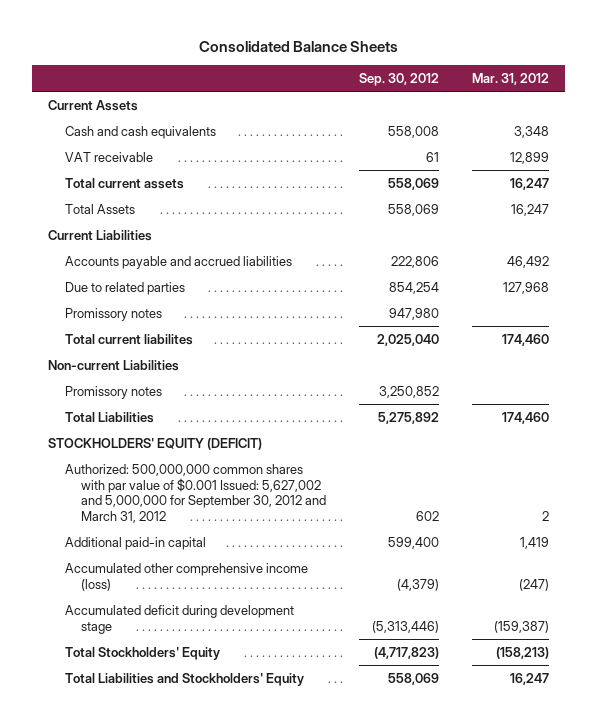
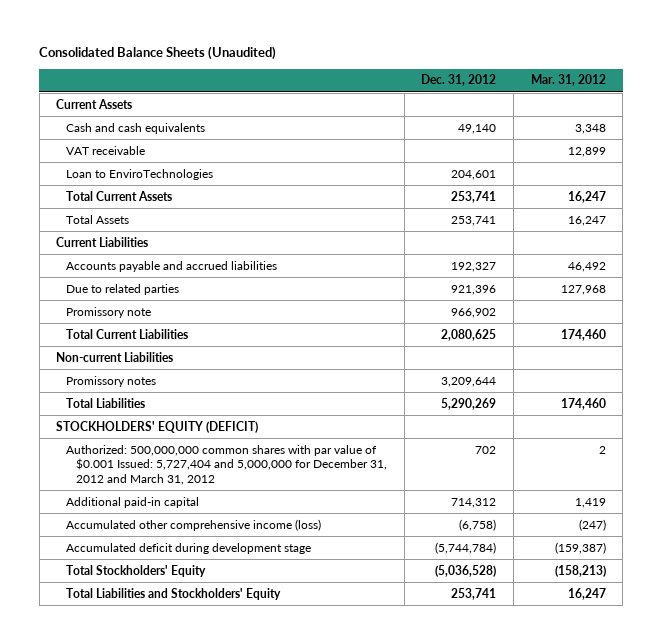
- Consolidated Balance Sheets
+ Consolidated Balance Sheets (Unaudited)
- | Sep. 30, 2012 | Mar. 31, 2012
+ | Dec. 31, 2012 | Mar. 31, 2012
- Total current assets | 558,069 | 16,247
+ Loan to EnviroTechnologies | 204,601 |
+ Total Current Assets | 253,741 | 16,247
- Promissory notes | 947,980 |
- Total current liabilites | 2,025,040 | 174,460
+ Promissory note | 966,902 |
+ Total Current Liabilities | 2,080,625 | 174,460
- Authorized: 500,000,000 common shares with par value of $0.001 Issued: 5,627,002 and 5,000,000 for September 30, 2012 and March 31, 2012 | 602 | 2
+ Authorized: 500,000,000 common shares with par value of $0.001 Issued: 5,727,404 and 5,000,000 for December 31, 2012 and March 31, 2012 | 702 | 2

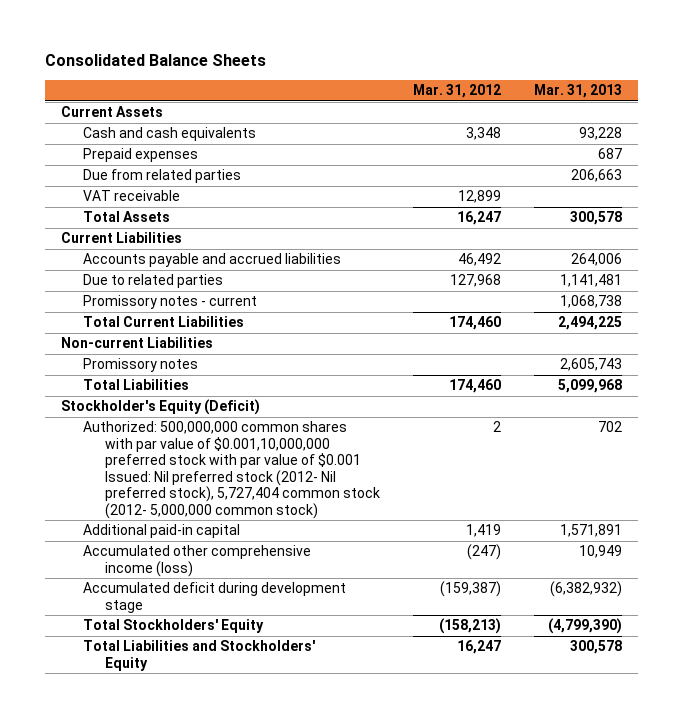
- Consolidated Balance Sheets (Unaudited)
+ Consolidated Balance Sheets
- | Dec. 31, 2012 | Mar. 31, 2012
+ | Mar. 31, 2012 | Mar. 31, 2013
+ Prepaid expenses | | 687
+ Due from related parties | | 206,663
- Loan to EnviroTechnologies | 204,601 |
- Total Current Assets | 253,741 | 16,247
- Promissory note | 966,902 |
+ Promissory notes - current | | 1,068,738
- STOCKHOLDERS' EQUITY (DEFICIT)
- Authorized: 500,000,000 common shares with par value of $0.001 Issued: 5,727,404 and 5,000,000 for December 31, 2012 and March 31, 2012 | 702 | 2
+ Stockholder's Equity (Deficit)
+ Authorized: 500,000,000 common shares with par value of $0.001,10,000,000 preferred stock with par value of $0.001 Issued: Nil preferred stock (2012- Nil preferred stock), 5,727,404 common stock (2012- 5,000,000 common stock) | 2 | 702

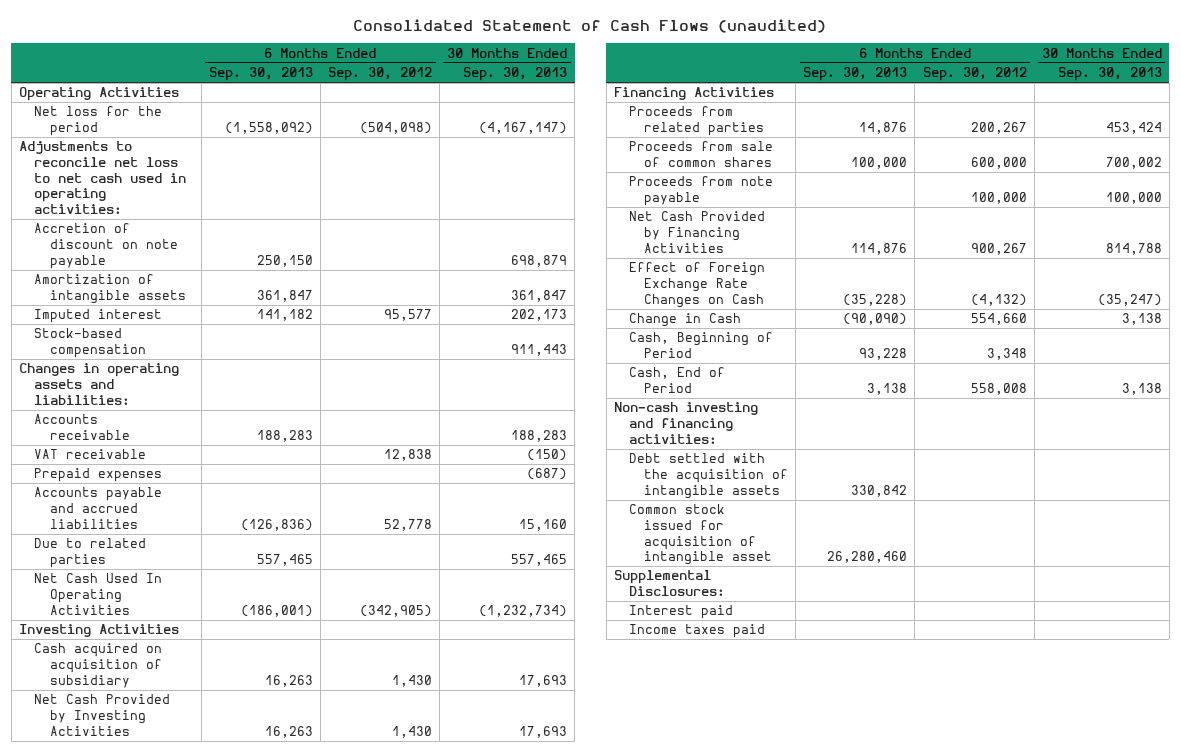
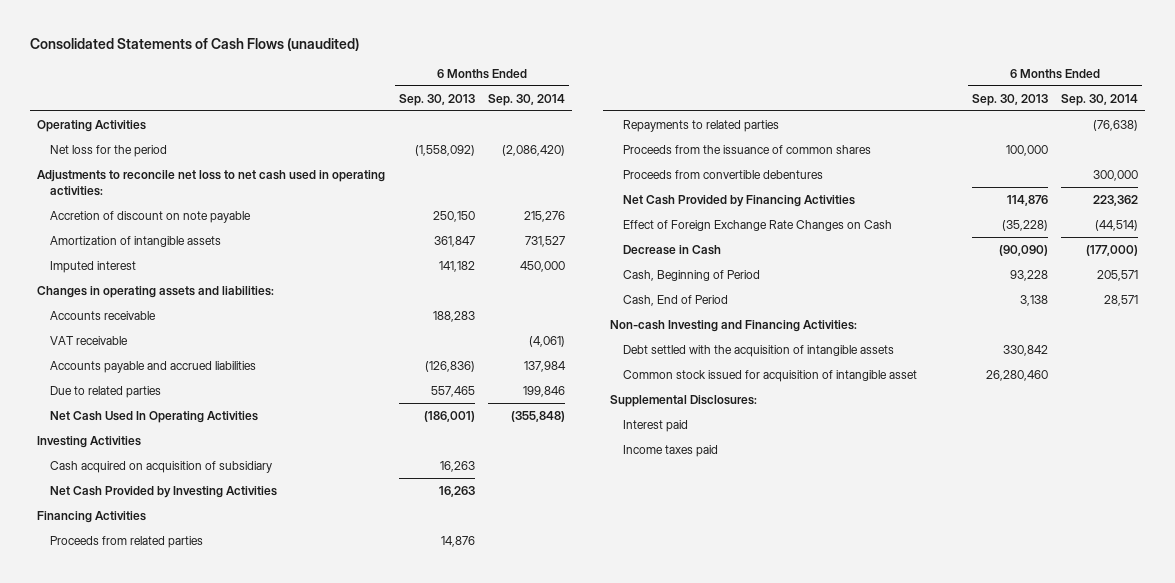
- Consolidated Statement of Cash Flows (unaudited)
+ Consolidated Statements of Cash Flows (unaudited)
- | 6 Months Ended Sep. 30, 2013 | 6 Months Ended Sep. 30, 2012 | 30 Months Ended Sep. 30, 2013
+ | 6 Months Ended Sep. 30, 2013 | 6 Months Ended Sep. 30, 2014
- Stock-based compensation | | | 911,443
- Prepaid expenses | | | (687)
- Proceeds from sale of common shares | 100,000 | 600,000 | 700,002
- Proceeds from note payable | | 100,000 | 100,000
+ Repayments to related parties | | (76,638)
+ Proceeds from the issuance of common shares | 100,000 |
+ Proceeds from convertible debentures | | 300,000
- Change in Cash | (90,090) | 554,660 | 3,138
+ Decrease in Cash | (90,090) | (177,000)
- Non-cash investing and financing activities:
+ Non-cash Investing and Financing Activities:

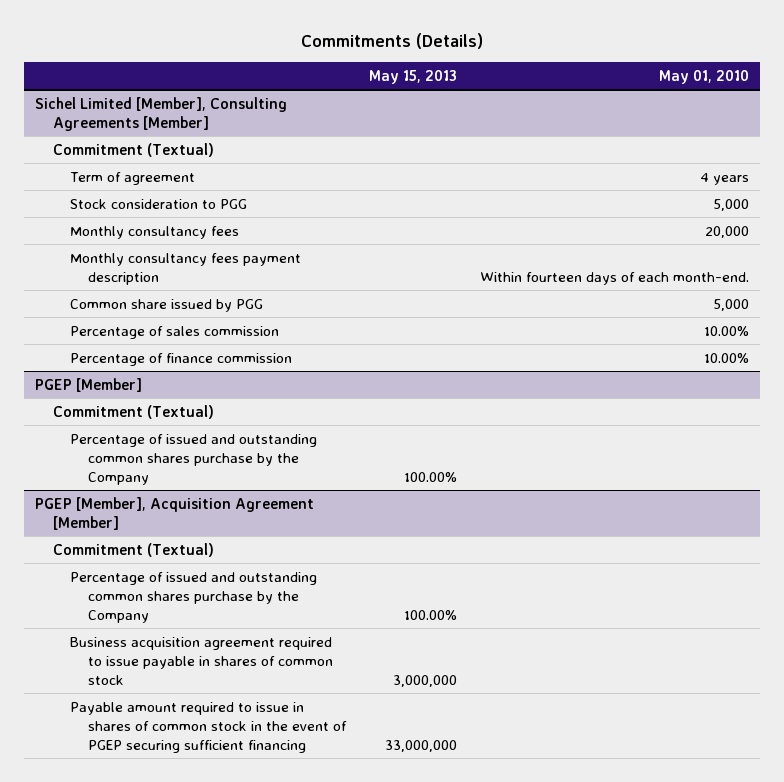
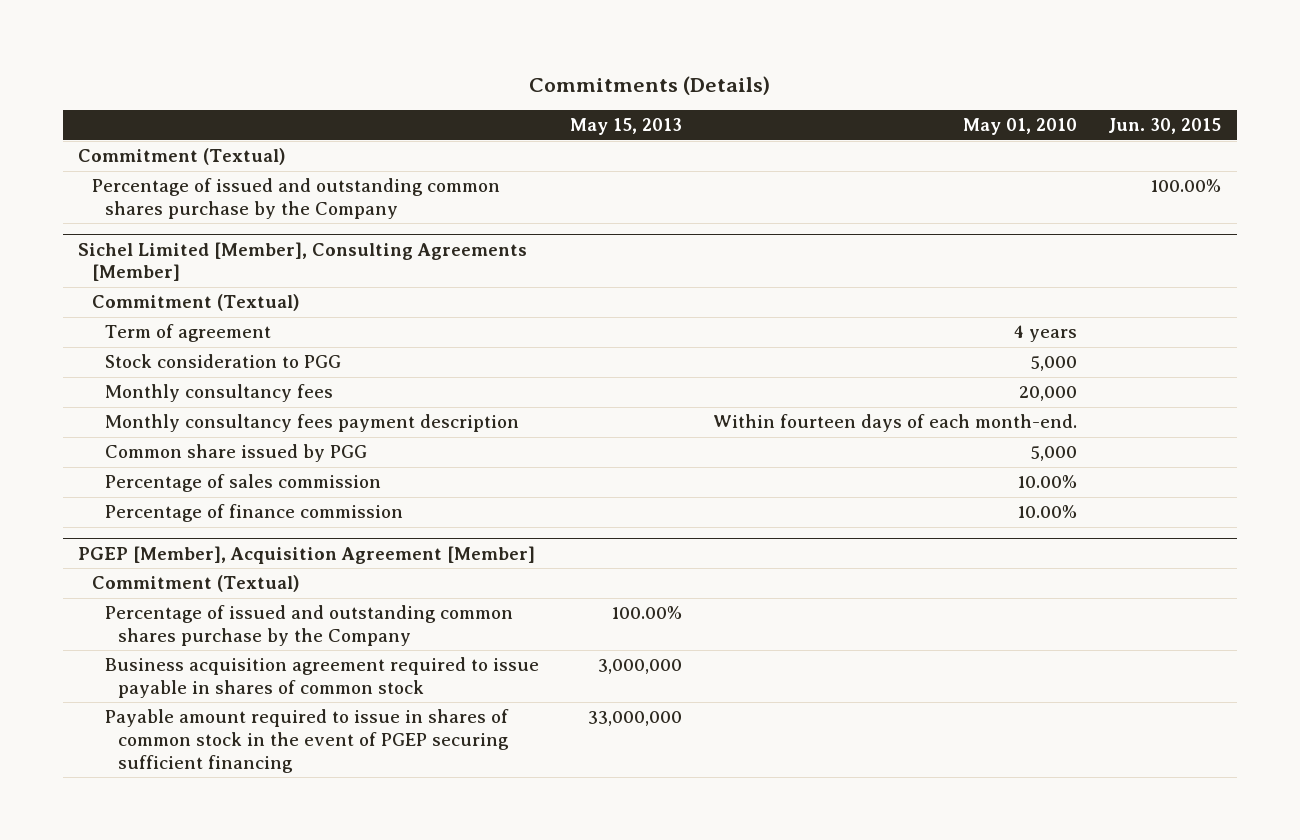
- | May 15, 2013 | May 01, 2010
+ | May 15, 2013 | May 01, 2010 | Jun. 30, 2015
+ Commitment (Textual)
+ Percentage of issued and outstanding common shares purchase by the Company | | | 100.00%
- PGEP [Member]
- Commitment (Textual)
- Percentage of issued and outstanding common shares purchase by the Company | 100.00% |

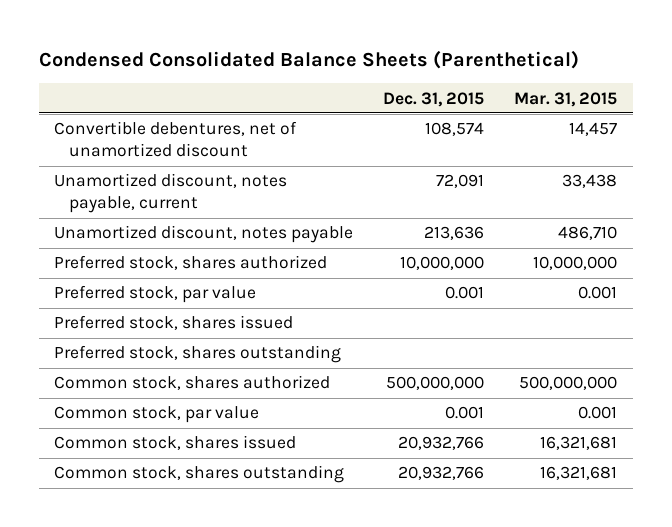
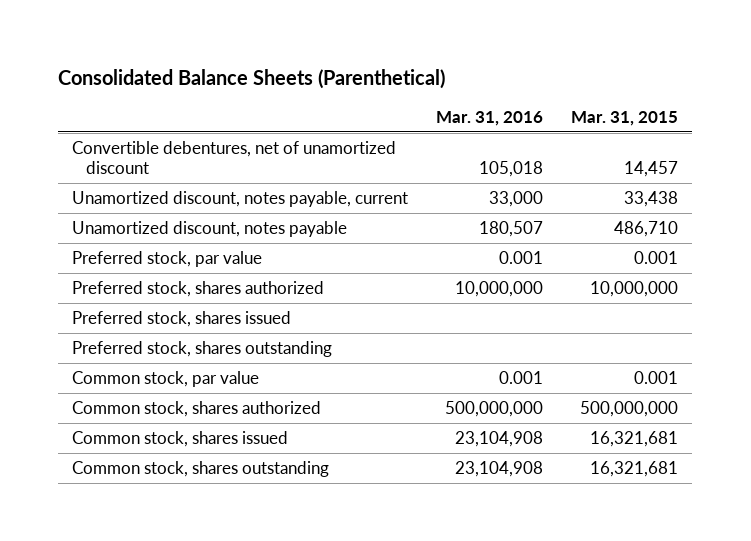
- Condensed Consolidated Balance Sheets (Parenthetical)
+ Consolidated Balance Sheets (Parenthetical)
- | Dec. 31, 2015 | Mar. 31, 2015
+ | Mar. 31, 2016 | Mar. 31, 2015
moved down: Preferred stock, shares authorized | 10,000,000 | 10,000,000
moved down: Common stock, shares authorized | 500,000,000 | 500,000,000

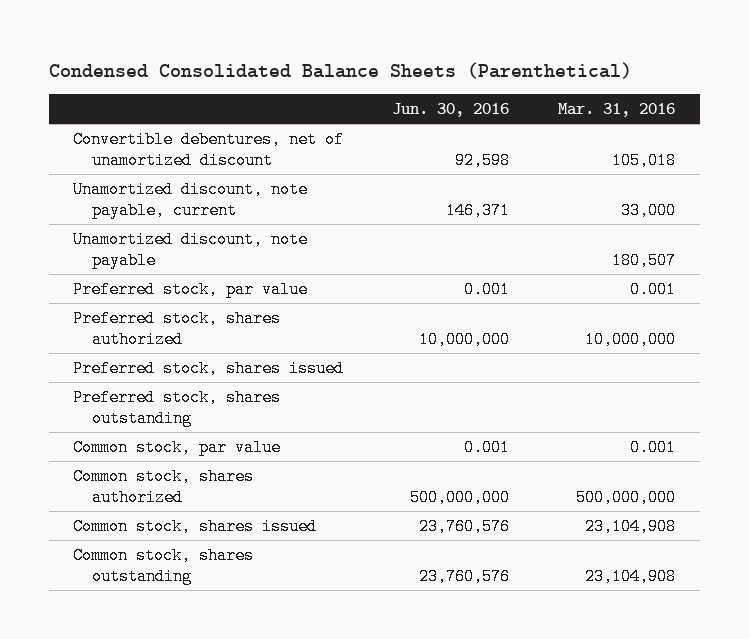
- Consolidated Balance Sheets (Parenthetical)
+ Condensed Consolidated Balance Sheets (Parenthetical)
- | Mar. 31, 2016 | Mar. 31, 2015
+ | Jun. 30, 2016 | Mar. 31, 2016
- Unamortized discount, notes payable, current | 33,000 | 33,438
- Unamortized discount, notes payable | 180,507 | 486,710
+ Unamortized discount, note payable, current | 146,371 | 33,000
+ Unamortized discount, note payable | | 180,507

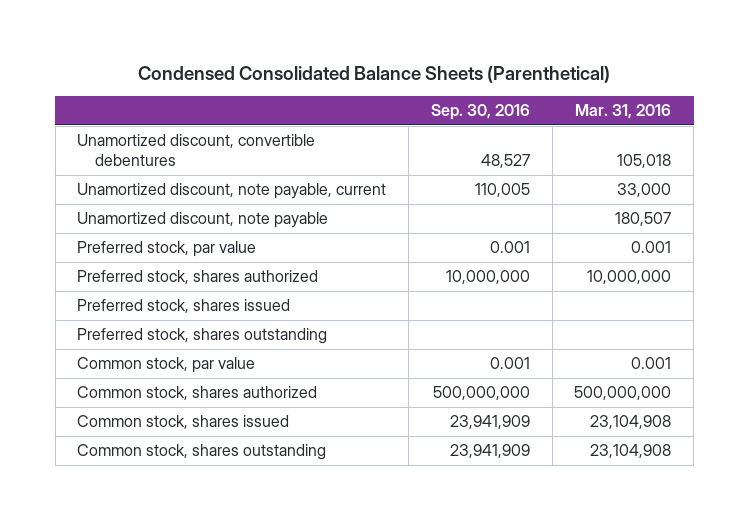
- | Jun. 30, 2016 | Mar. 31, 2016
+ | Sep. 30, 2016 | Mar. 31, 2016
- Convertible debentures, net of unamortized discount | 92,598 | 105,018
+ Unamortized discount, convertible debentures | 48,527 | 105,018

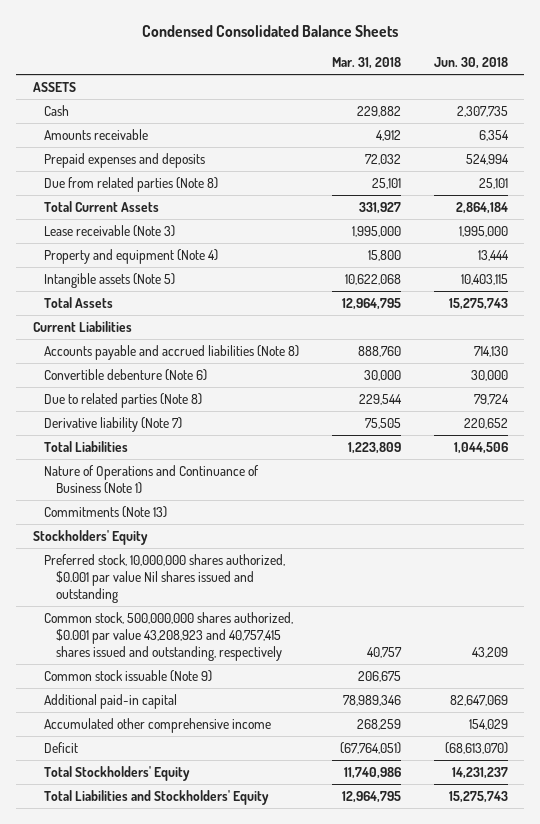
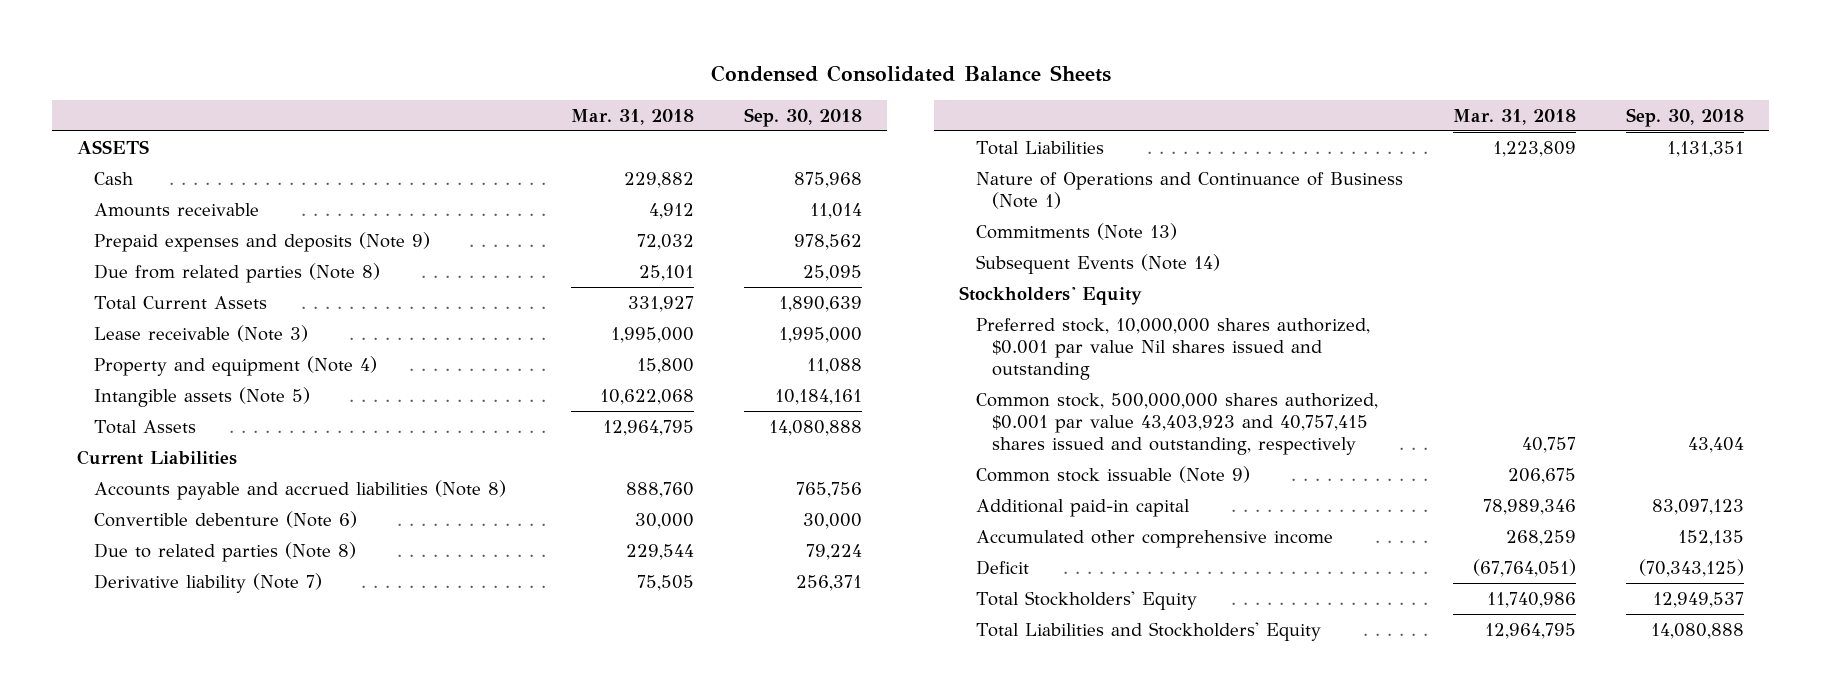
- | Mar. 31, 2018 | Jun. 30, 2018
+ | Mar. 31, 2018 | Sep. 30, 2018
- Prepaid expenses and deposits | 72,032 | 524,994
+ Prepaid expenses and deposits (Note 9) | 72,032 | 978,562
+ Subsequent Events (Note 14)
- Common stock, 500,000,000 shares authorized, $0.001 par value 43,208,923 and 40,757,415 shares issued and outstanding, respectively | 40,757 | 43,209
+ Common stock, 500,000,000 shares authorized, $0.001 par value 43,403,923 and 40,757,415 shares issued and outstanding, respectively | 40,757 | 43,404

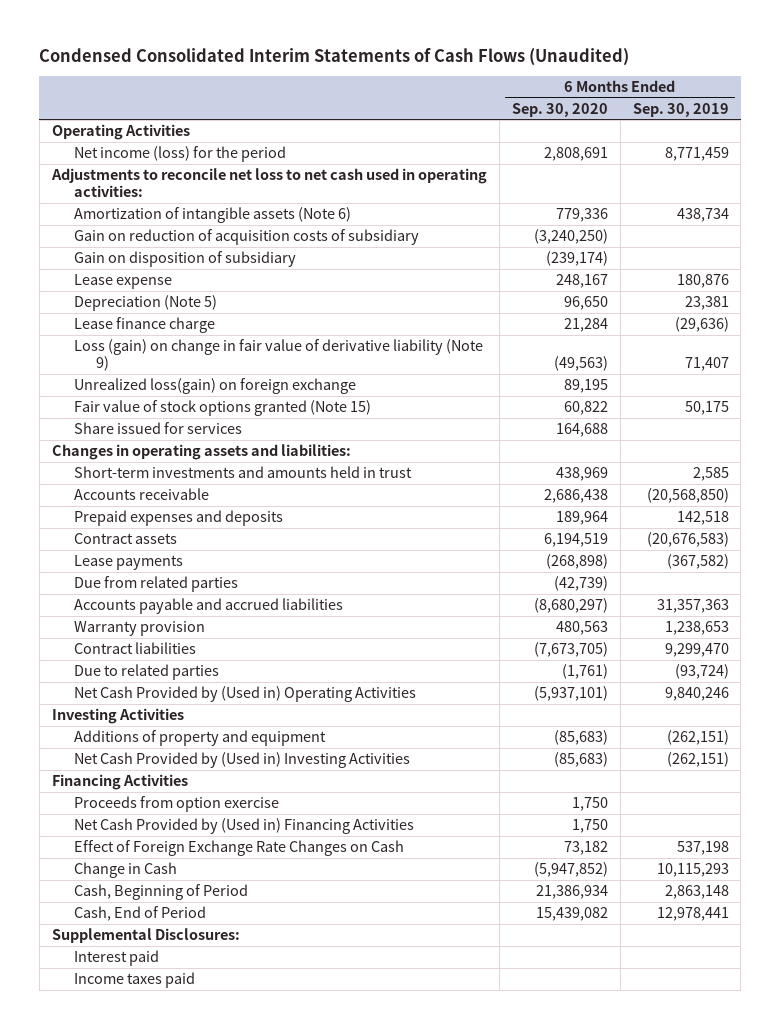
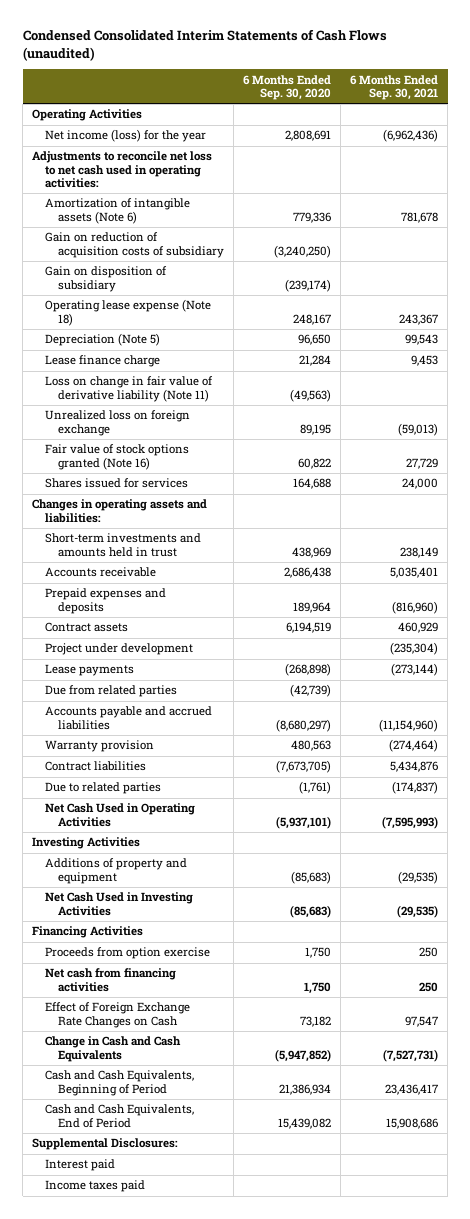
- Condensed Consolidated Interim Statements of Cash Flows (Unaudited)
+ Condensed Consolidated Interim Statements of Cash Flows (unaudited)
- | 6 Months Ended Sep. 30, 2020 | 6 Months Ended Sep. 30, 2019
+ | 6 Months Ended Sep. 30, 2020 | 6 Months Ended Sep. 30, 2021
- Net income (loss) for the period | 2,808,691 | 8,771,459
+ Net income (loss) for the year | 2,808,691 | (6,962,436)
- Lease expense | 248,167 | 180,876
+ Operating lease expense (Note 18) | 248,167 | 243,367
- Loss (gain) on change in fair value of derivative liability (Note 9) | (49,563) | 71,407
- Unrealized loss(gain) on foreign exchange | 89,195 |
- Fair value of stock options granted (Note 15) | 60,822 | 50,175
- Share issued for services | 164,688 |
+ Loss on change in fair value of derivative liability (Note 11) | (49,563) |
+ Unrealized loss on foreign exchange | 89,195 | (59,013)
+ Fair value of stock options granted (Note 16) | 60,822 | 27,729
+ Shares issued for services | 164,688 | 24,000
+ Project under development | | (235,304)
- Net Cash Provided by (Used in) Operating Activities | (5,937,101) | 9,840,246
+ Net Cash Used in Operating Activities | (5,937,101) | (7,595,993)
- Net Cash Provided by (Used in) Investing Activities | (85,683) | (262,151)
+ Net Cash Used in Investing Activities | (85,683) | (29,535)
- Net Cash Provided by (Used in) Financing Activities | 1,750 |
+ Net cash from financing activities | 1,750 | 250
- Change in Cash | (5,947,852) | 10,115,293
- Cash, Beginning of Period | 21,386,934 | 2,863,148
- Cash, End of Period | 15,439,082 | 12,978,441
+ Change in Cash and Cash Equivalents | (5,947,852) | (7,527,731)
+ Cash and Cash Equivalents, Beginning of Period | 21,386,934 | 23,436,417
+ Cash and Cash Equivalents, End of Period | 15,439,082 | 15,908,686

